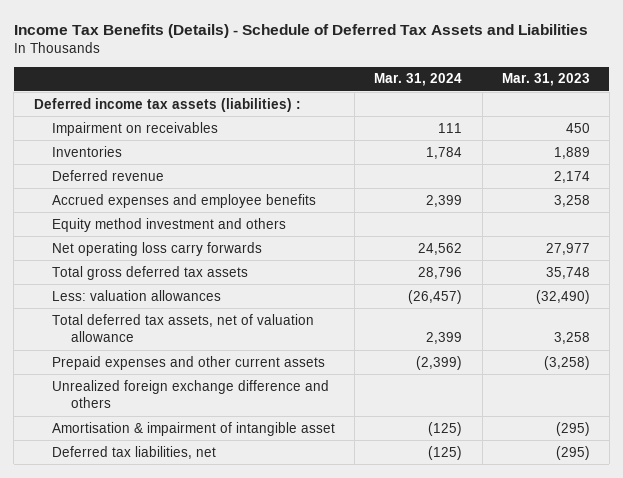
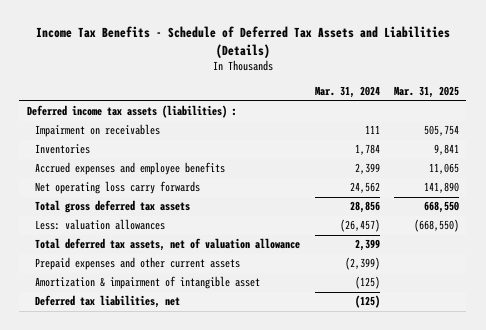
- Income Tax Benefits (Details) - Schedule of Deferred Tax Assets and Liabilities
+ Income Tax Benefits - Schedule of Deferred Tax Assets and Liabilities (Details)
- | Mar. 31, 2024 | Mar. 31, 2023
+ | Mar. 31, 2024 | Mar. 31, 2025
- Deferred revenue | | 2,174
- Equity method investment and others
- Total gross deferred tax assets | 28,796 | 35,748
+ Total gross deferred tax assets | 28,856 | 668,550
- Unrealized foreign exchange difference and others
- Amortisation & impairment of intangible asset | (125) | (295)
+ Amortization & impairment of intangible asset | (125) |

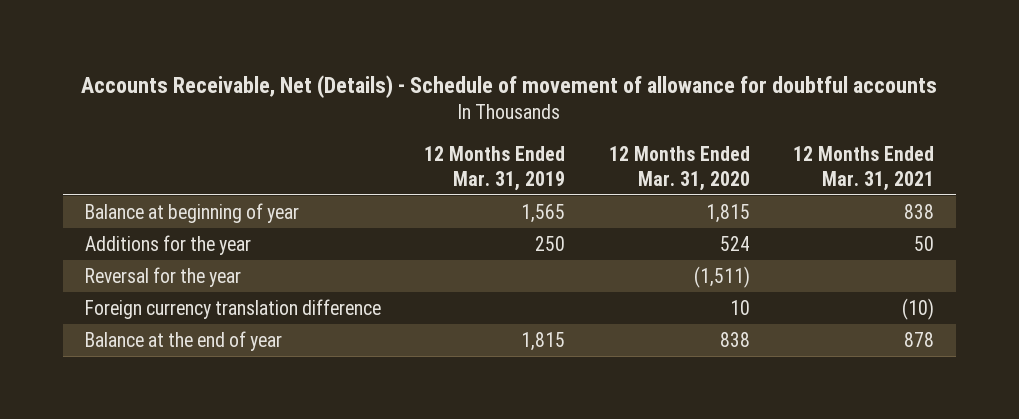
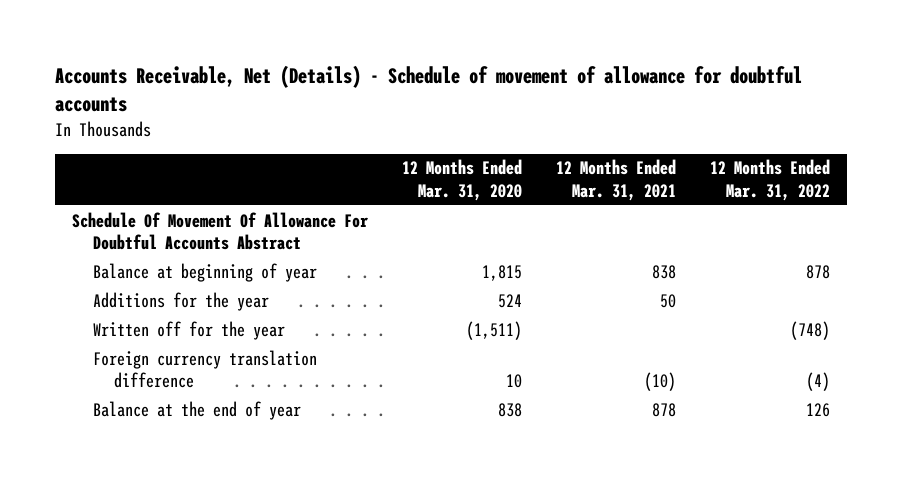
- | 12 Months Ended Mar. 31, 2019 | 12 Months Ended Mar. 31, 2020 | 12 Months Ended Mar. 31, 2021
+ | 12 Months Ended Mar. 31, 2020 | 12 Months Ended Mar. 31, 2021 | 12 Months Ended Mar. 31, 2022
+ Schedule Of Movement Of Allowance For Doubtful Accounts Abstract
- Reversal for the year | | (1,511) |
+ Written off for the year | (1,511) | | (748)

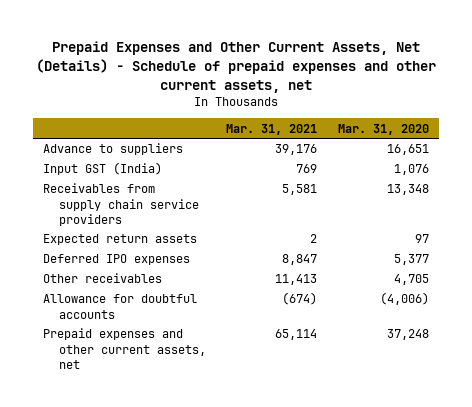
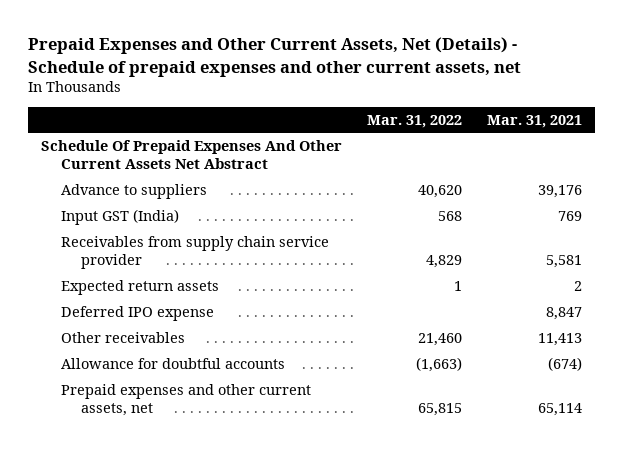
- | Mar. 31, 2021 | Mar. 31, 2020
+ | Mar. 31, 2022 | Mar. 31, 2021
+ Schedule Of Prepaid Expenses And Other Current Assets Net Abstract
- Receivables from supply chain service providers | 5,581 | 13,348
+ Receivables from supply chain service provider | 4,829 | 5,581
- Deferred IPO expenses | 8,847 | 5,377
+ Deferred IPO expense | | 8,847

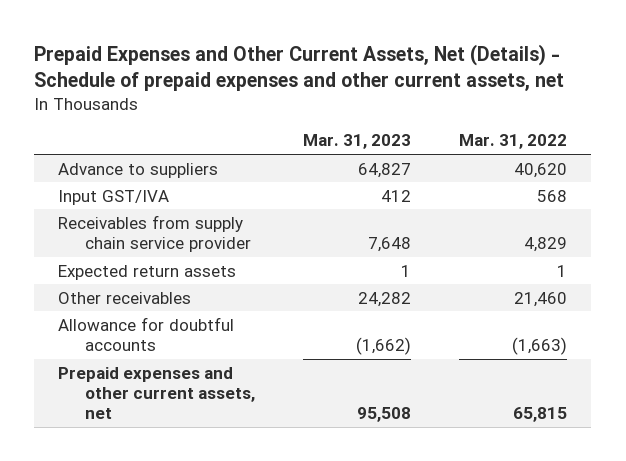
- | Mar. 31, 2022 | Mar. 31, 2021
+ | Mar. 31, 2023 | Mar. 31, 2022
- Schedule Of Prepaid Expenses And Other Current Assets Net Abstract
- Input GST (India) | 568 | 769
+ Input GST/IVA | 412 | 568
- Deferred IPO expense | | 8,847

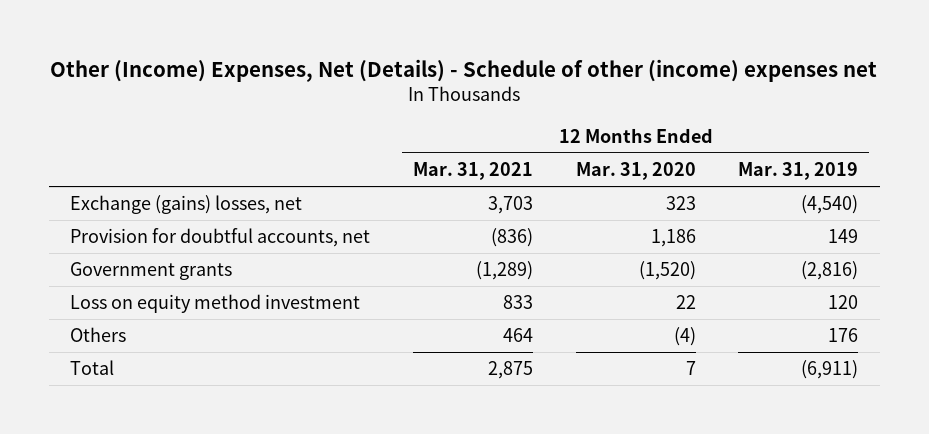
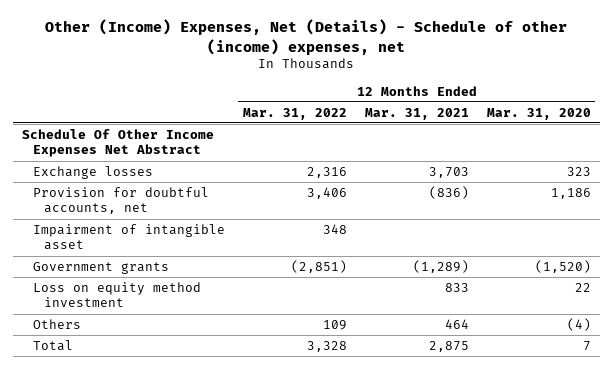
- Other (Income) Expenses, Net (Details) - Schedule of other (income) expenses net
+ Other (Income) Expenses, Net (Details) - Schedule of other (income) expenses, net
- | 12 Months Ended Mar. 31, 2021 | 12 Months Ended Mar. 31, 2020 | 12 Months Ended Mar. 31, 2019
+ | 12 Months Ended Mar. 31, 2022 | 12 Months Ended Mar. 31, 2021 | 12 Months Ended Mar. 31, 2020
- Exchange (gains) losses, net | 3,703 | 323 | (4,540)
+ Schedule Of Other Income Expenses Net Abstract
+ Exchange losses | 2,316 | 3,703 | 323
+ Impairment of intangible asset | 348 | |

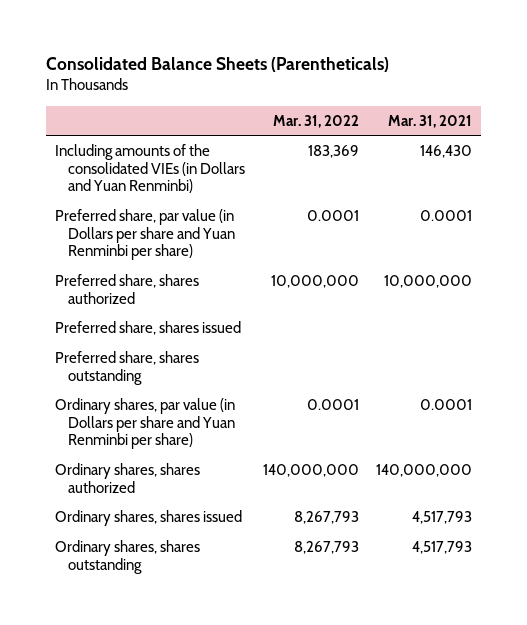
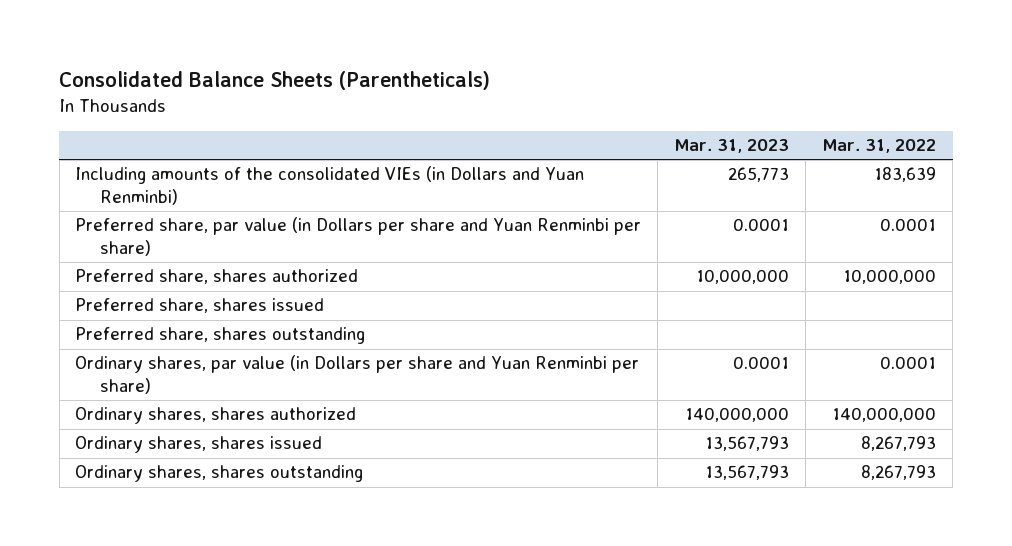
- | Mar. 31, 2022 | Mar. 31, 2021
+ | Mar. 31, 2023 | Mar. 31, 2022
- Including amounts of the consolidated VIEs (in Dollars and Yuan Renminbi) | 183,369 | 146,430
+ Including amounts of the consolidated VIEs (in Dollars and Yuan Renminbi) | 265,773 | 183,639

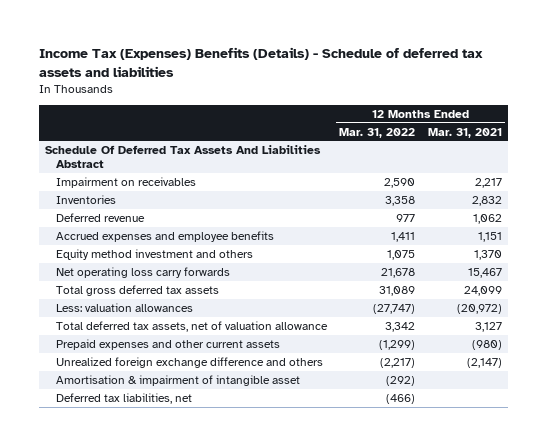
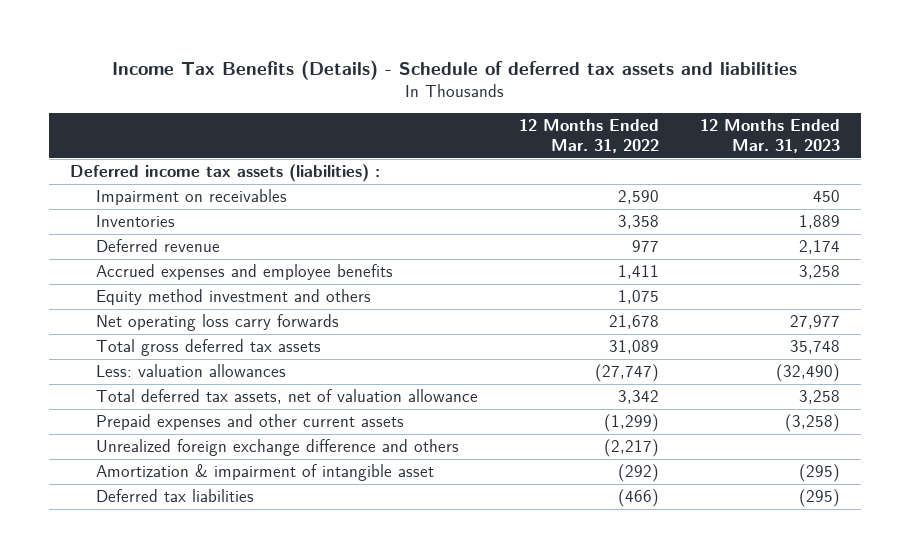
- Income Tax (Expenses) Benefits (Details) - Schedule of deferred tax assets and liabilities
+ Income Tax Benefits (Details) - Schedule of deferred tax assets and liabilities
- | 12 Months Ended Mar. 31, 2022 | 12 Months Ended Mar. 31, 2021
+ | 12 Months Ended Mar. 31, 2022 | 12 Months Ended Mar. 31, 2023
- Schedule Of Deferred Tax Assets And Liabilities Abstract
+ Deferred income tax assets (liabilities) :
- Amortisation & impairment of intangible asset | (292) |
- Deferred tax liabilities, net | (466) |
+ Amortization & impairment of intangible asset | (292) | (295)
+ Deferred tax liabilities | (466) | (295)

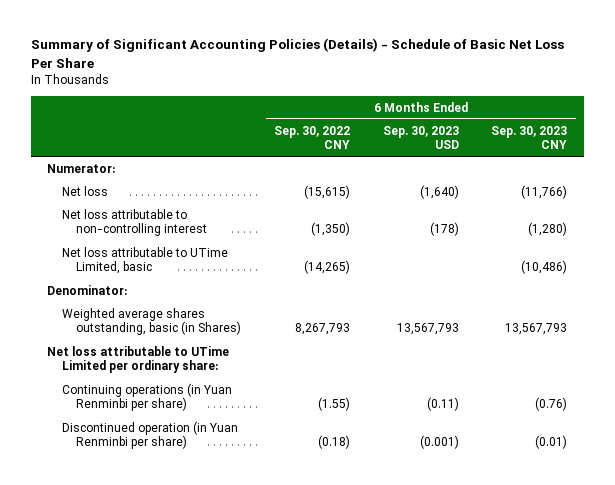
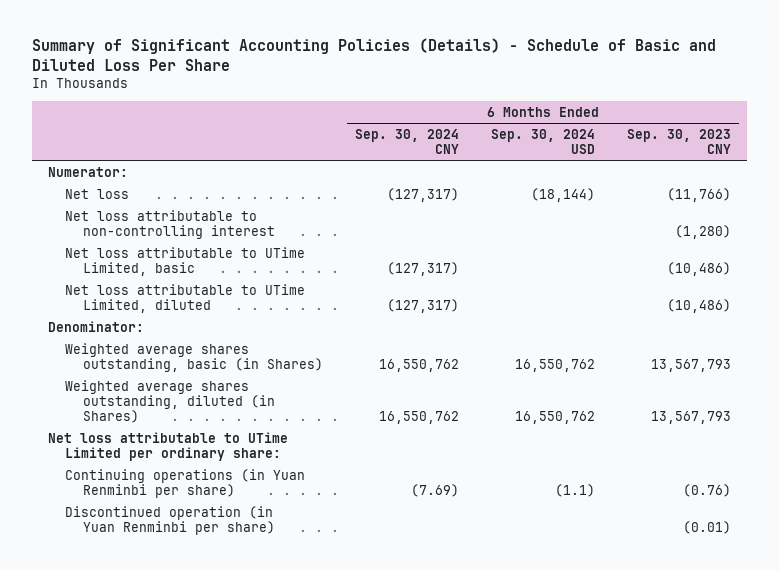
- Summary of Significant Accounting Policies (Details) - Schedule of Basic Net Loss Per Share
+ Summary of Significant Accounting Policies (Details) - Schedule of Basic and Diluted Loss Per Share
- | 6 Months Ended Sep. 30, 2022 CNY | 6 Months Ended Sep. 30, 2023 USD | 6 Months Ended Sep. 30, 2023 CNY
+ | 6 Months Ended Sep. 30, 2024 CNY | 6 Months Ended Sep. 30, 2024 USD | 6 Months Ended Sep. 30, 2023 CNY
+ Net loss attributable to UTime Limited, diluted | (127,317) | | (10,486)
+ Weighted average shares outstanding, diluted (in Shares) | 16,550,762 | 16,550,762 | 13,567,793

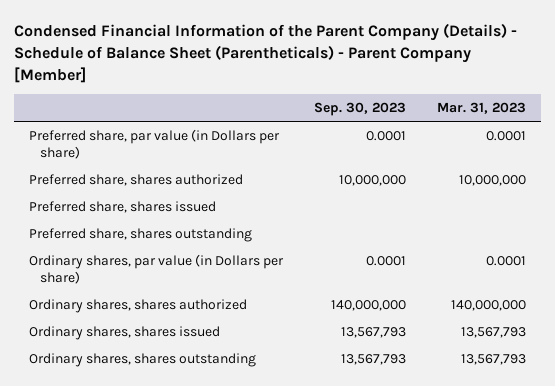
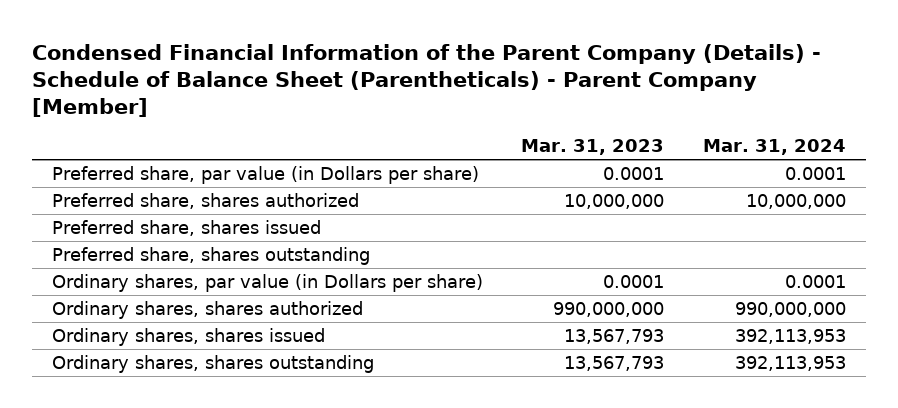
- | Sep. 30, 2023 | Mar. 31, 2023
+ | Mar. 31, 2023 | Mar. 31, 2024
- Ordinary shares, shares authorized | 140,000,000 | 140,000,000
+ Ordinary shares, shares authorized | 990,000,000 | 990,000,000

